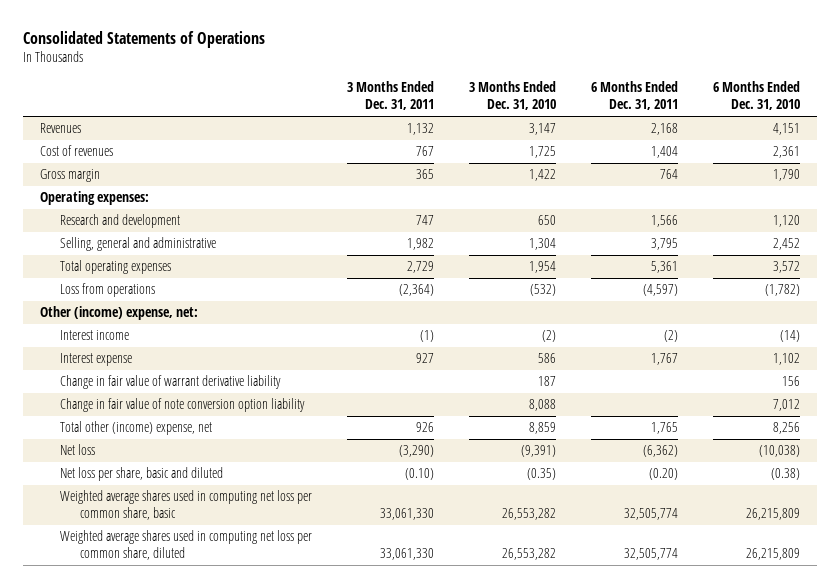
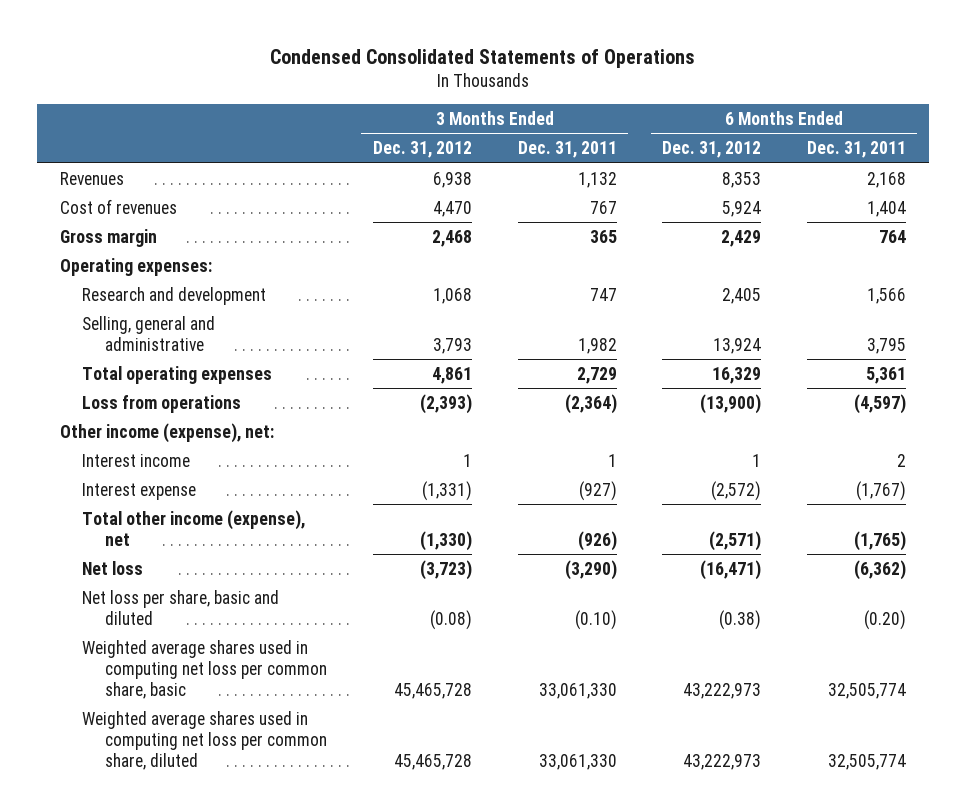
- Consolidated Statements of Operations
+ Condensed Consolidated Statements of Operations
- | 3 Months Ended Dec. 31, 2011 | 3 Months Ended Dec. 31, 2010 | 6 Months Ended Dec. 31, 2011 | 6 Months Ended Dec. 31, 2010
+ | 3 Months Ended Dec. 31, 2012 | 3 Months Ended Dec. 31, 2011 | 6 Months Ended Dec. 31, 2012 | 6 Months Ended Dec. 31, 2011
- Other (income) expense, net:
- Interest income | (1) | (2) | (2) | (14)
- Interest expense | 927 | 586 | 1,767 | 1,102
- Change in fair value of warrant derivative liability | | 187 | | 156
- Change in fair value of note conversion option liability | | 8,088 | | 7,012
- Total other (income) expense, net | 926 | 8,859 | 1,765 | 8,256
+ Other income (expense), net:
+ Interest income | 1 | 1 | 1 | 2
+ Interest expense | (1,331) | (927) | (2,572) | (1,767)
+ Total other income (expense), net | (1,330) | (926) | (2,571) | (1,765)

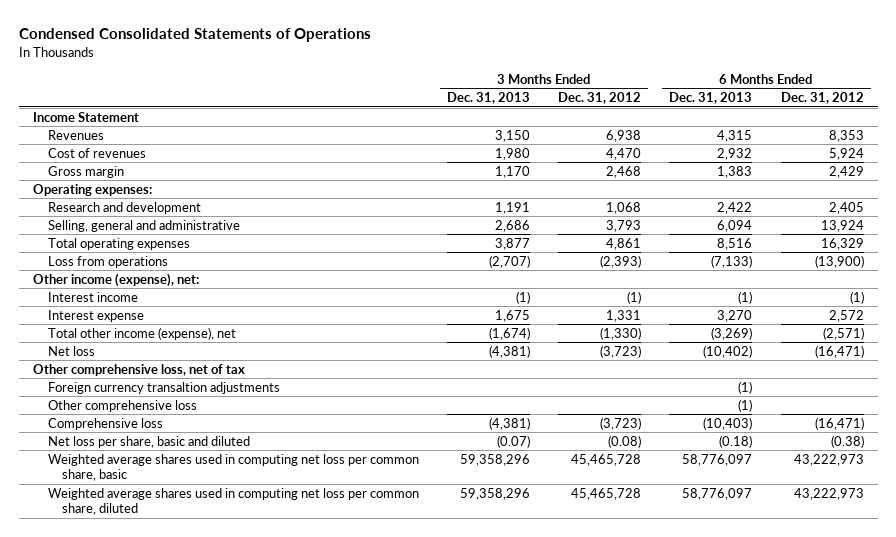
- | 3 Months Ended Dec. 31, 2012 | 3 Months Ended Dec. 31, 2011 | 6 Months Ended Dec. 31, 2012 | 6 Months Ended Dec. 31, 2011
+ | 3 Months Ended Dec. 31, 2013 | 3 Months Ended Dec. 31, 2012 | 6 Months Ended Dec. 31, 2013 | 6 Months Ended Dec. 31, 2012
+ Income Statement
- Interest income | 1 | 1 | 1 | 2
- Interest expense | (1,331) | (927) | (2,572) | (1,767)
+ Interest income | (1) | (1) | (1) | (1)
+ Interest expense | 1,675 | 1,331 | 3,270 | 2,572
+ Other comprehensive loss, net of tax
+ Foreign currency transaltion adjustments | | | (1) |
+ Other comprehensive loss | | | (1) |
+ Comprehensive loss | (4,381) | (3,723) | (10,403) | (16,471)

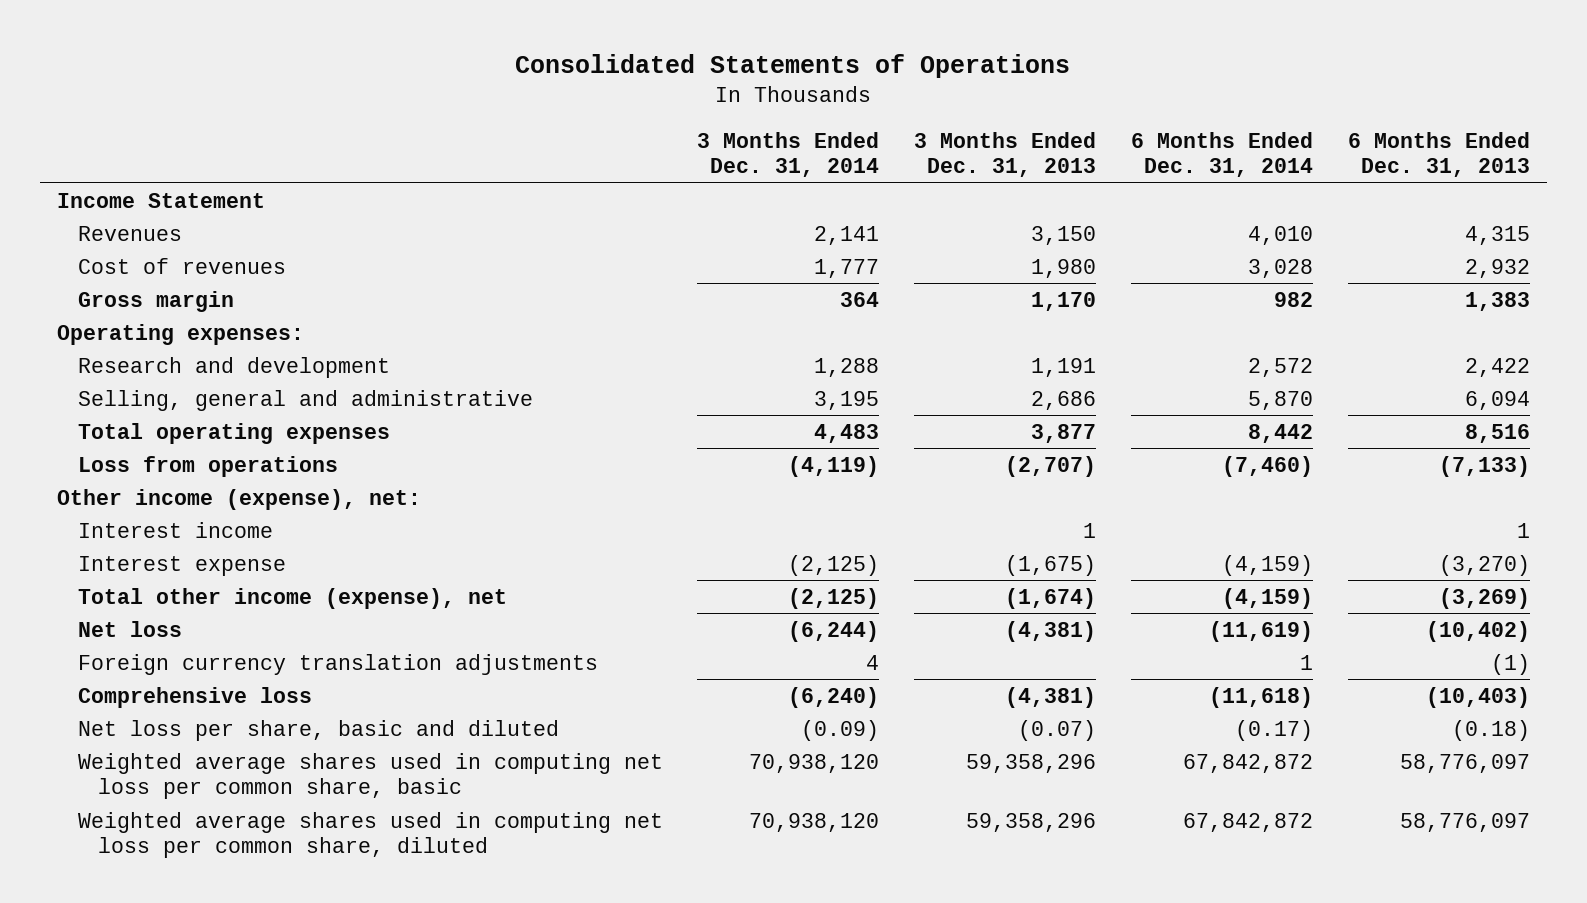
- Condensed Consolidated Statements of Operations
+ Consolidated Statements of Operations
- | 3 Months Ended Dec. 31, 2013 | 3 Months Ended Dec. 31, 2012 | 6 Months Ended Dec. 31, 2013 | 6 Months Ended Dec. 31, 2012
+ | 3 Months Ended Dec. 31, 2014 | 3 Months Ended Dec. 31, 2013 | 6 Months Ended Dec. 31, 2014 | 6 Months Ended Dec. 31, 2013
- Interest income | (1) | (1) | (1) | (1)
- Interest expense | 1,675 | 1,331 | 3,270 | 2,572
+ Interest income | | 1 | | 1
+ Interest expense | (2,125) | (1,675) | (4,159) | (3,270)
- Other comprehensive loss, net of tax
- Foreign currency transaltion adjustments | | | (1) |
- Other comprehensive loss | | | (1) |
+ Foreign currency translation adjustments | 4 | | 1 | (1)

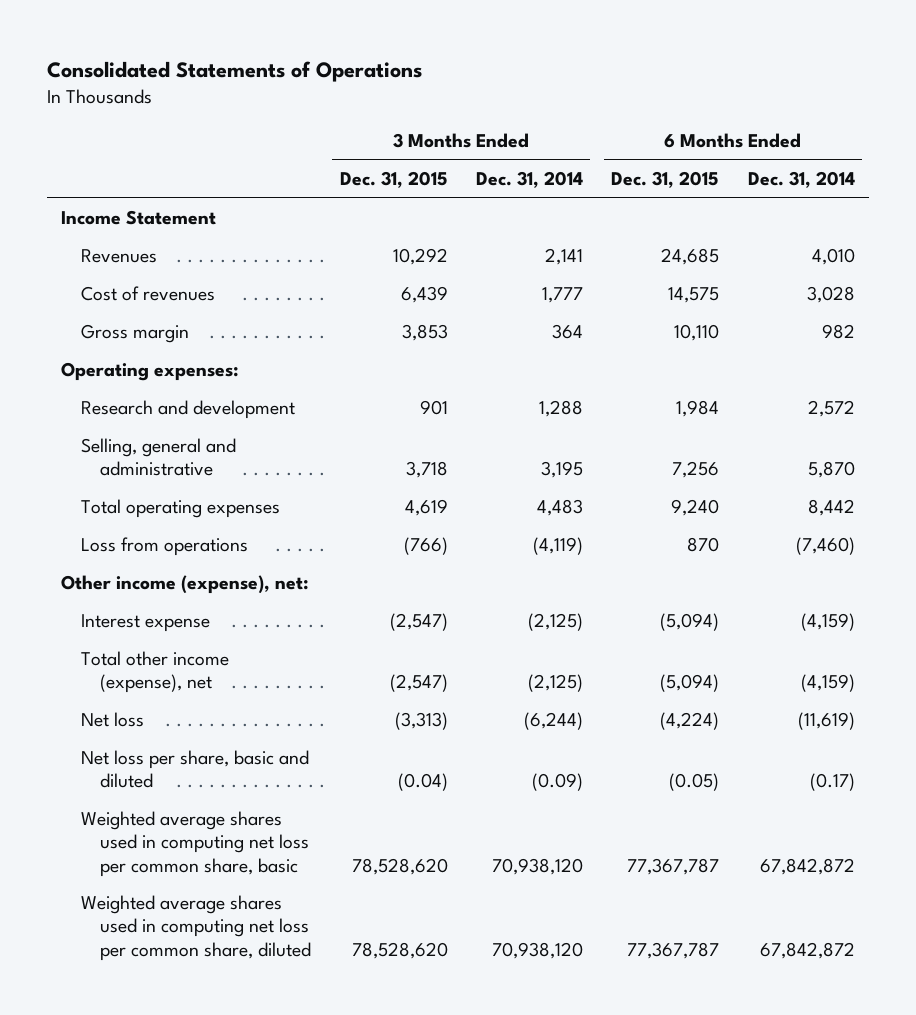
- | 3 Months Ended Dec. 31, 2014 | 3 Months Ended Dec. 31, 2013 | 6 Months Ended Dec. 31, 2014 | 6 Months Ended Dec. 31, 2013
+ | 3 Months Ended Dec. 31, 2015 | 3 Months Ended Dec. 31, 2014 | 6 Months Ended Dec. 31, 2015 | 6 Months Ended Dec. 31, 2014
- Interest income | | 1 | | 1
- Foreign currency translation adjustments | 4 | | 1 | (1)
- Comprehensive loss | (6,240) | (4,381) | (11,618) | (10,403)

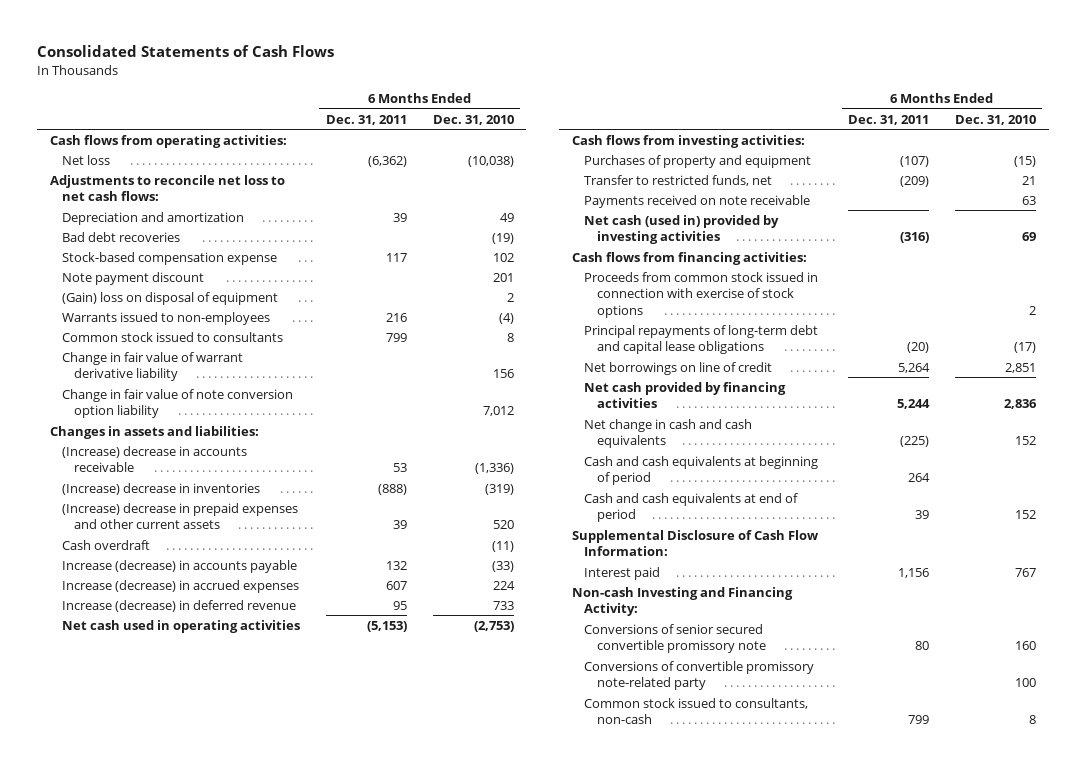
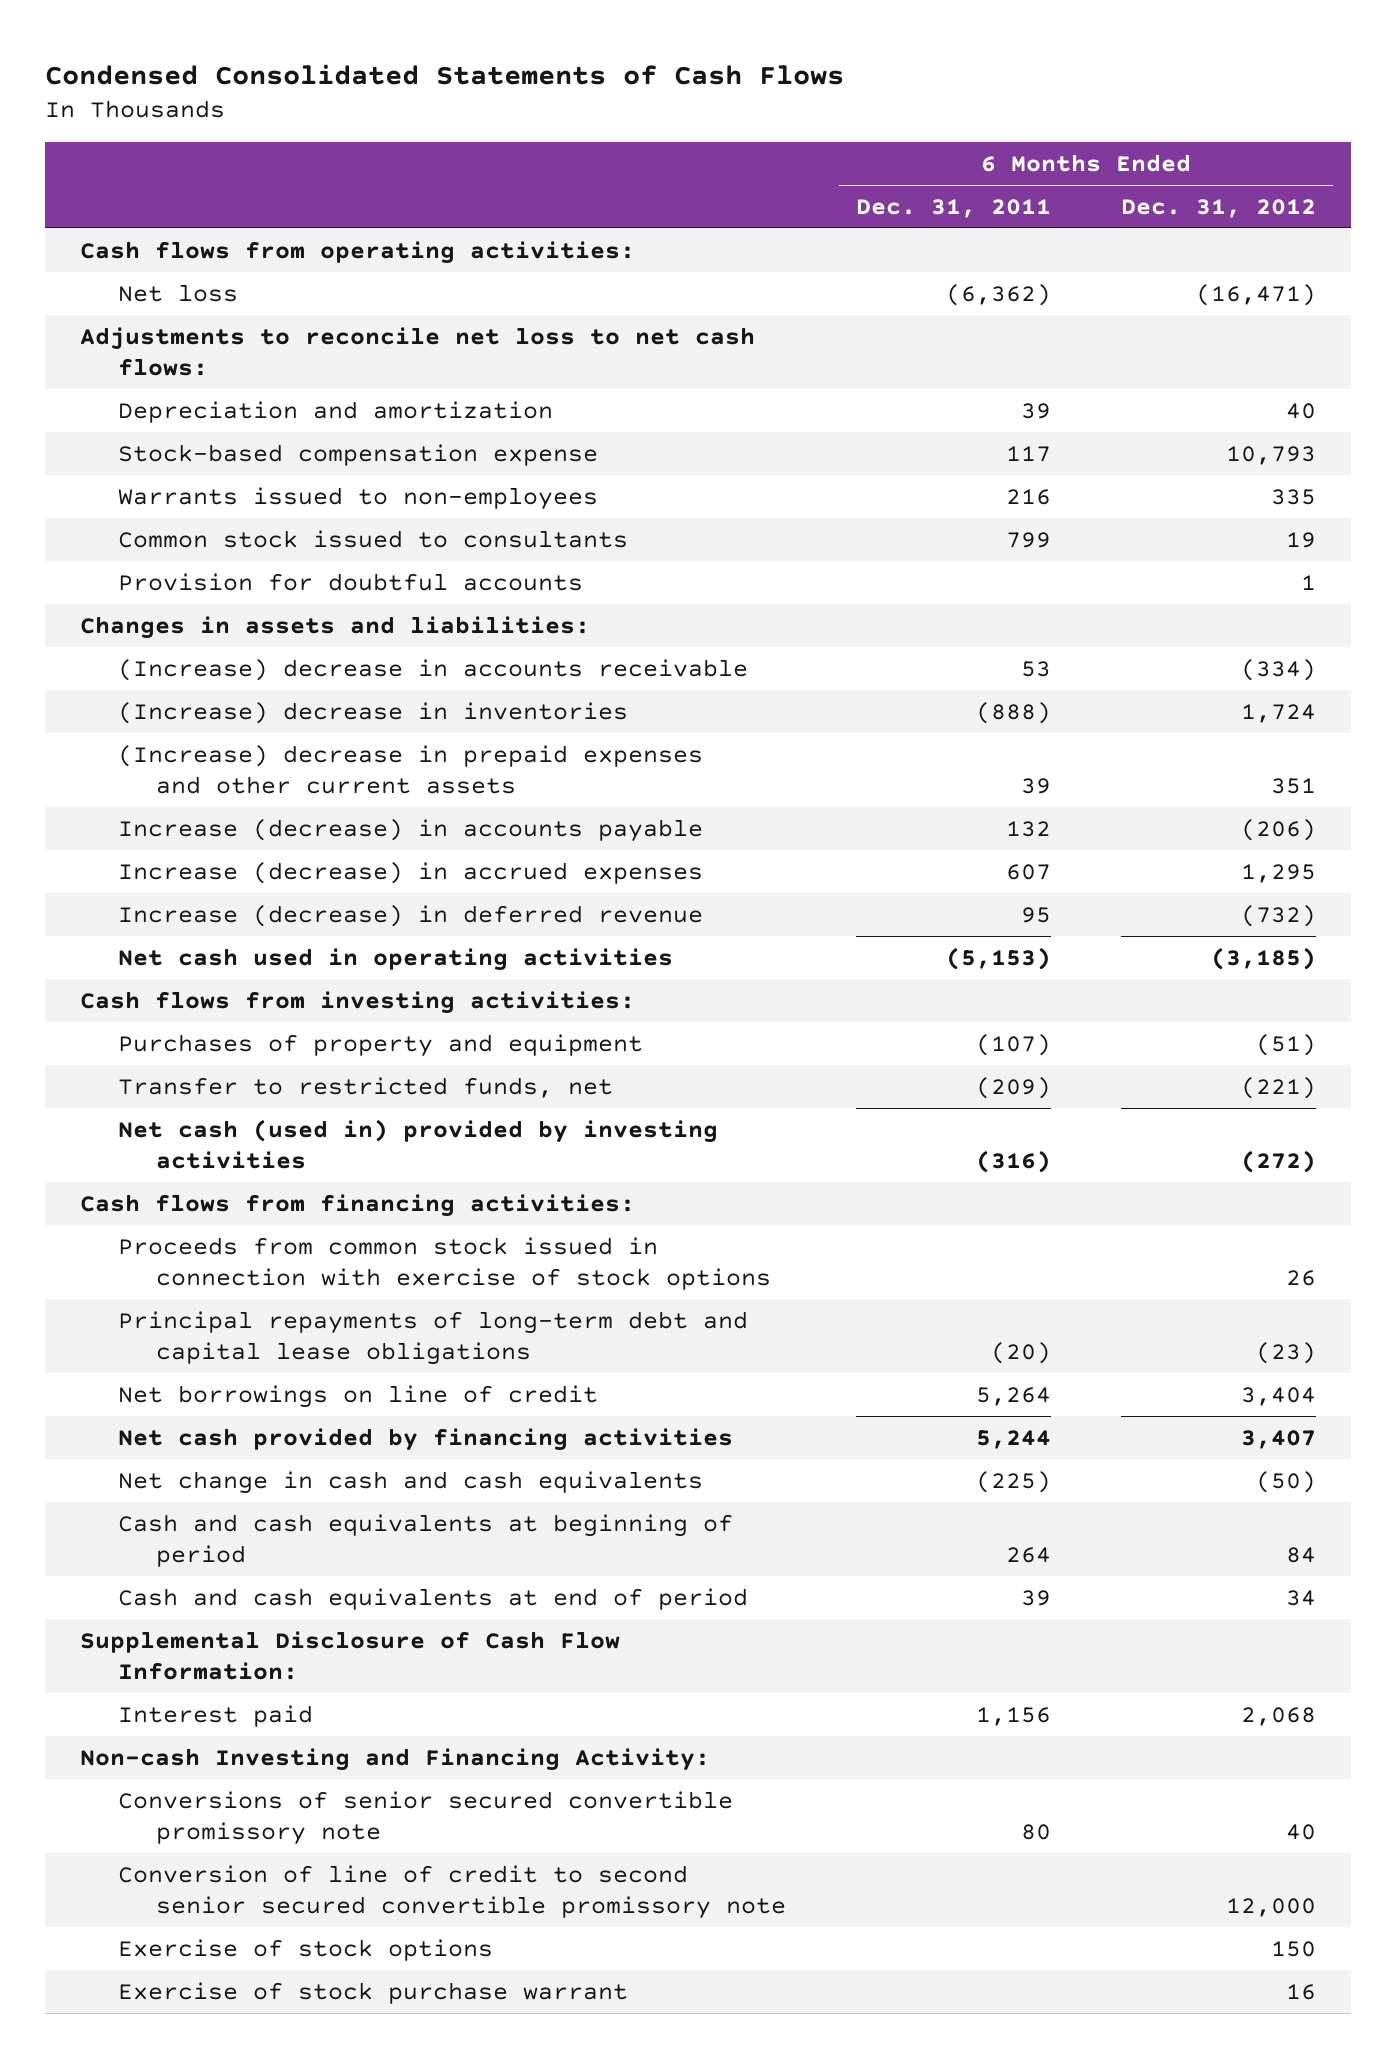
- Consolidated Statements of Cash Flows
+ Condensed Consolidated Statements of Cash Flows
- | 6 Months Ended Dec. 31, 2011 | 6 Months Ended Dec. 31, 2010
+ | 6 Months Ended Dec. 31, 2011 | 6 Months Ended Dec. 31, 2012
- Bad debt recoveries | | (19)
- Note payment discount | | 201
- (Gain) loss on disposal of equipment | | 2
- Change in fair value of warrant derivative liability | | 156
- Change in fair value of note conversion option liability | | 7,012
+ Provision for doubtful accounts | | 1
- Cash overdraft | | (11)
- Payments received on note receivable | | 63
- Conversions of convertible promissory note-related party | | 100
- Common stock issued to consultants, non-cash | 799 | 8
+ Conversion of line of credit to second senior secured convertible promissory note | | 12,000
+ Exercise of stock options | | 150
+ Exercise of stock purchase warrant | | 16

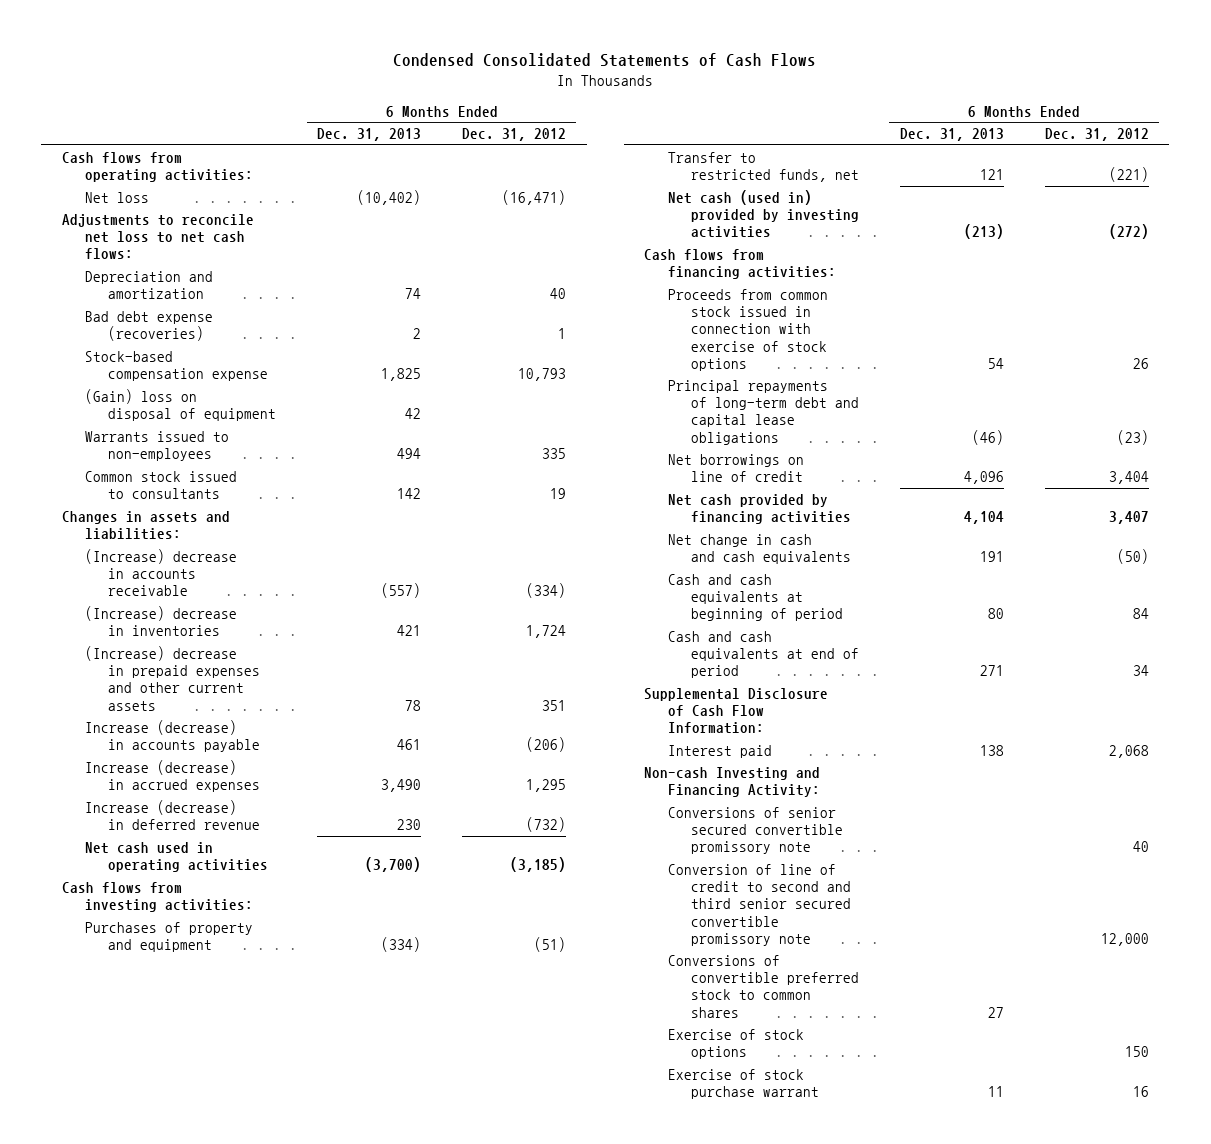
- | 6 Months Ended Dec. 31, 2011 | 6 Months Ended Dec. 31, 2012
+ | 6 Months Ended Dec. 31, 2013 | 6 Months Ended Dec. 31, 2012
+ Bad debt expense (recoveries) | 2 | 1
+ (Gain) loss on disposal of equipment | 42 |
- Provision for doubtful accounts | | 1
- Conversion of line of credit to second senior secured convertible promissory note | | 12,000
+ Conversion of line of credit to second and third senior secured convertible promissory note | | 12,000
+ Conversions of convertible preferred stock to common shares | 27 |

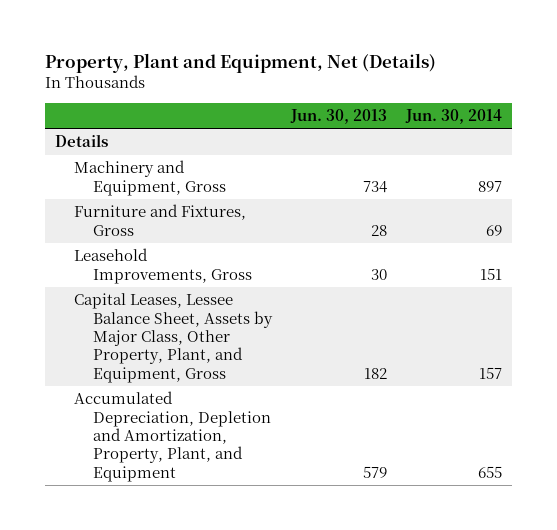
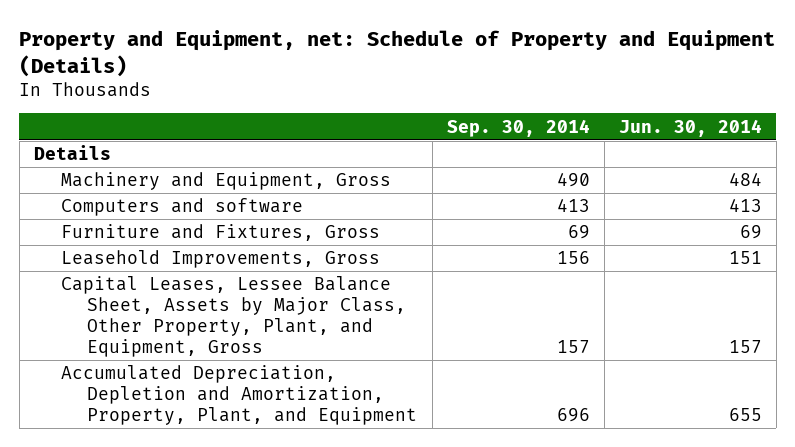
- Property, Plant and Equipment, Net (Details)
+ Property and Equipment, net: Schedule of Property and Equipment (Details)
- | Jun. 30, 2013 | Jun. 30, 2014
+ | Sep. 30, 2014 | Jun. 30, 2014
- Machinery and Equipment, Gross | 734 | 897
+ Machinery and Equipment, Gross | 490 | 484
+ Computers and software | 413 | 413

